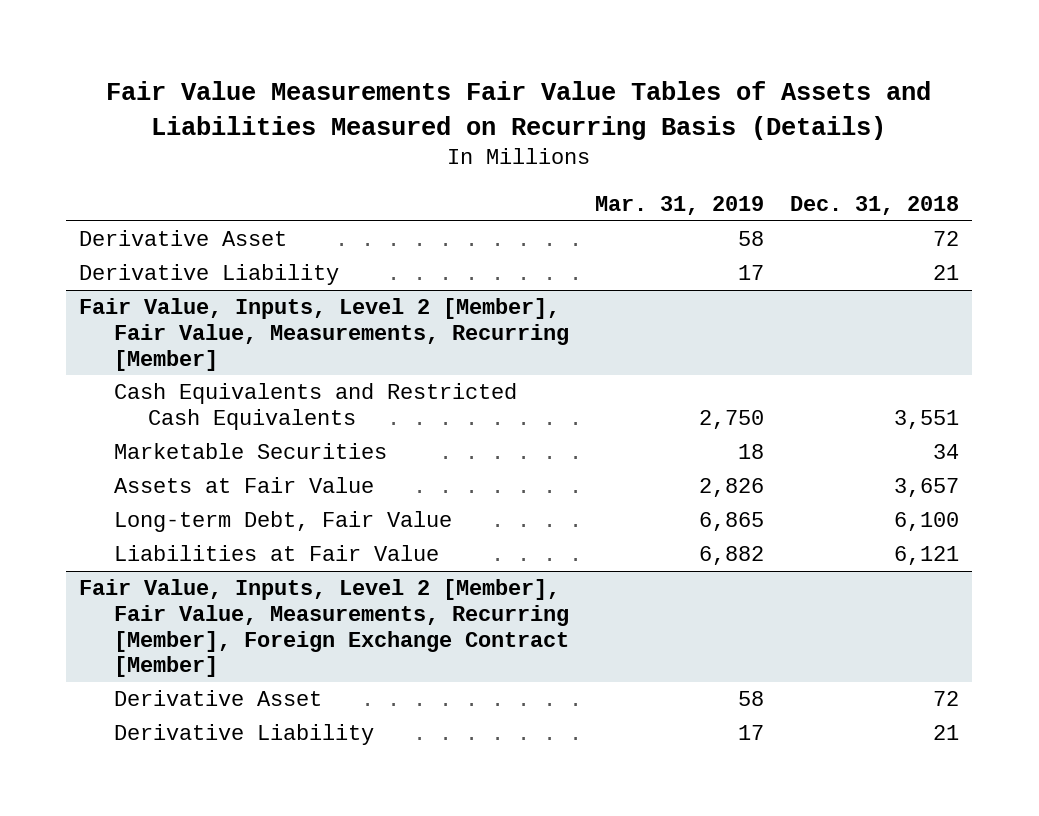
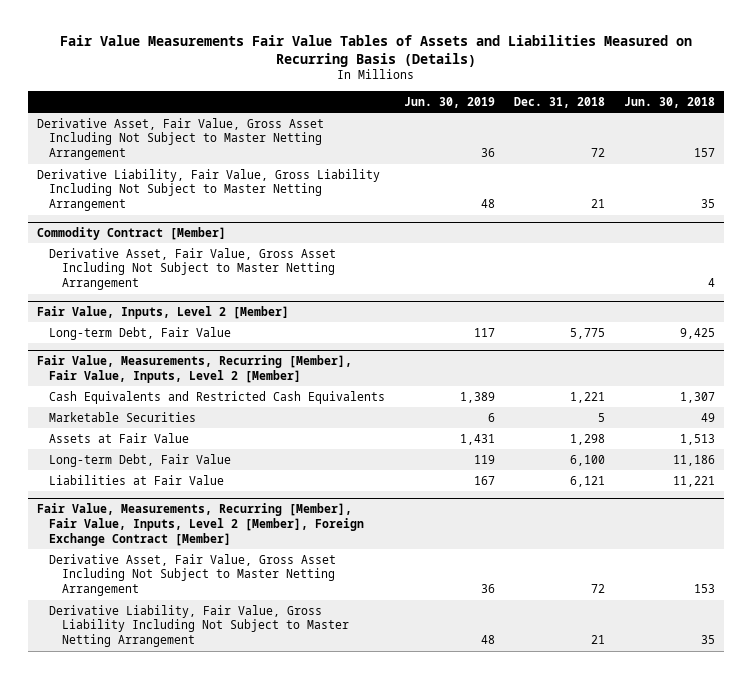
- | Mar. 31, 2019 | Dec. 31, 2018
+ | Jun. 30, 2019 | Dec. 31, 2018 | Jun. 30, 2018
- Derivative Asset | 58 | 72
- Derivative Liability | 17 | 21
- Fair Value, Inputs, Level 2 [Member], Fair Value, Measurements, Recurring [Member]
- Cash Equivalents and Restricted Cash Equivalents | 2,750 | 3,551
- Marketable Securities | 18 | 34
- Assets at Fair Value | 2,826 | 3,657
+ Derivative Asset, Fair Value, Gross Asset Including Not Subject to Master Netting Arrangement | 36 | 72 | 157
+ Derivative Liability, Fair Value, Gross Liability Including Not Subject to Master Netting Arrangement | 48 | 21 | 35
+ Commodity Contract [Member]
+ Derivative Asset, Fair Value, Gross Asset Including Not Subject to Master Netting Arrangement | | | 4
+ Fair Value, Inputs, Level 2 [Member]
+ Long-term Debt, Fair Value | 117 | 5,775 | 9,425
+ Fair Value, Measurements, Recurring [Member], Fair Value, Inputs, Level 2 [Member]
+ Cash Equivalents and Restricted Cash Equivalents | 1,389 | 1,221 | 1,307
+ Marketable Securities | 6 | 5 | 49
+ Assets at Fair Value | 1,431 | 1,298 | 1,513
- Fair Value, Inputs, Level 2 [Member], Fair Value, Measurements, Recurring [Member], Foreign Exchange Contract [Member]
- Derivative Asset | 58 | 72
- Derivative Liability | 17 | 21
+ Fair Value, Measurements, Recurring [Member], Fair Value, Inputs, Level 2 [Member], Foreign Exchange Contract [Member]
+ Derivative Asset, Fair Value, Gross Asset Including Not Subject to Master Netting Arrangement | 36 | 72 | 153
+ Derivative Liability, Fair Value, Gross Liability Including Not Subject to Master Netting Arrangement | 48 | 21 | 35

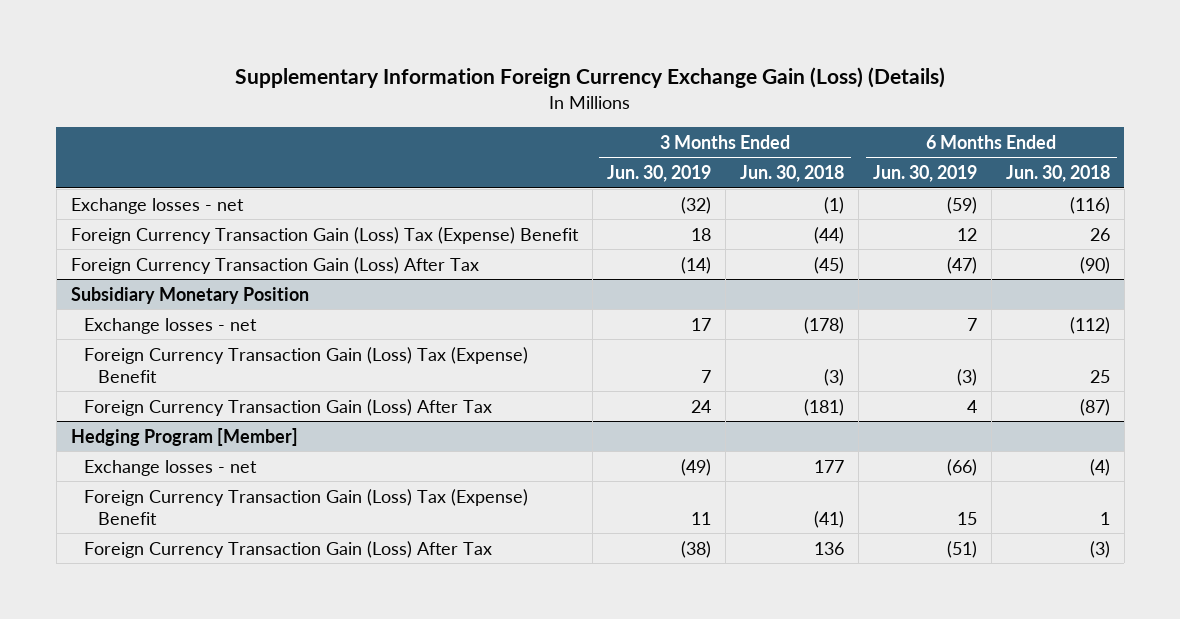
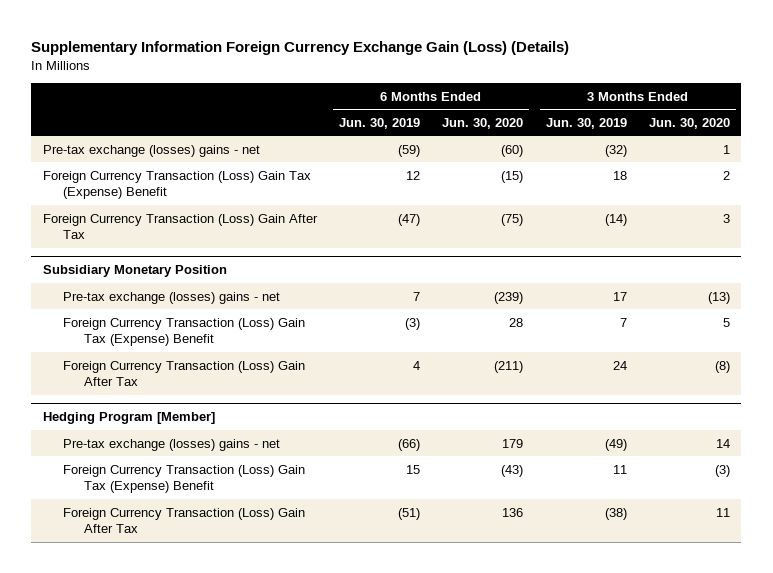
- | 3 Months Ended Jun. 30, 2019 | 3 Months Ended Jun. 30, 2018 | 6 Months Ended Jun. 30, 2019 | 6 Months Ended Jun. 30, 2018
+ | 6 Months Ended Jun. 30, 2019 | 6 Months Ended Jun. 30, 2020 | 3 Months Ended Jun. 30, 2019 | 3 Months Ended Jun. 30, 2020
- Exchange losses - net | (32) | (1) | (59) | (116)
- Foreign Currency Transaction Gain (Loss) Tax (Expense) Benefit | 18 | (44) | 12 | 26
- Foreign Currency Transaction Gain (Loss) After Tax | (14) | (45) | (47) | (90)
+ Pre-tax exchange (losses) gains - net | (59) | (60) | (32) | 1
+ Foreign Currency Transaction (Loss) Gain Tax (Expense) Benefit | 12 | (15) | 18 | 2
+ Foreign Currency Transaction (Loss) Gain After Tax | (47) | (75) | (14) | 3
@ Subsidiary Monetary Position
- Exchange losses - net | 17 | (178) | 7 | (112)
- Foreign Currency Transaction Gain (Loss) Tax (Expense) Benefit | 7 | (3) | (3) | 25
- Foreign Currency Transaction Gain (Loss) After Tax | 24 | (181) | 4 | (87)
+ Pre-tax exchange (losses) gains - net | 7 | (239) | 17 | (13)
+ Foreign Currency Transaction (Loss) Gain Tax (Expense) Benefit | (3) | 28 | 7 | 5
+ Foreign Currency Transaction (Loss) Gain After Tax | 4 | (211) | 24 | (8)
@ Hedging Program [Member]
- Exchange losses - net | (49) | 177 | (66) | (4)
- Foreign Currency Transaction Gain (Loss) Tax (Expense) Benefit | 11 | (41) | 15 | 1
- Foreign Currency Transaction Gain (Loss) After Tax | (38) | 136 | (51) | (3)
+ Pre-tax exchange (losses) gains - net | (66) | 179 | (49) | 14
+ Foreign Currency Transaction (Loss) Gain Tax (Expense) Benefit | 15 | (43) | 11 | (3)
+ Foreign Currency Transaction (Loss) Gain After Tax | (51) | 136 | (38) | 11

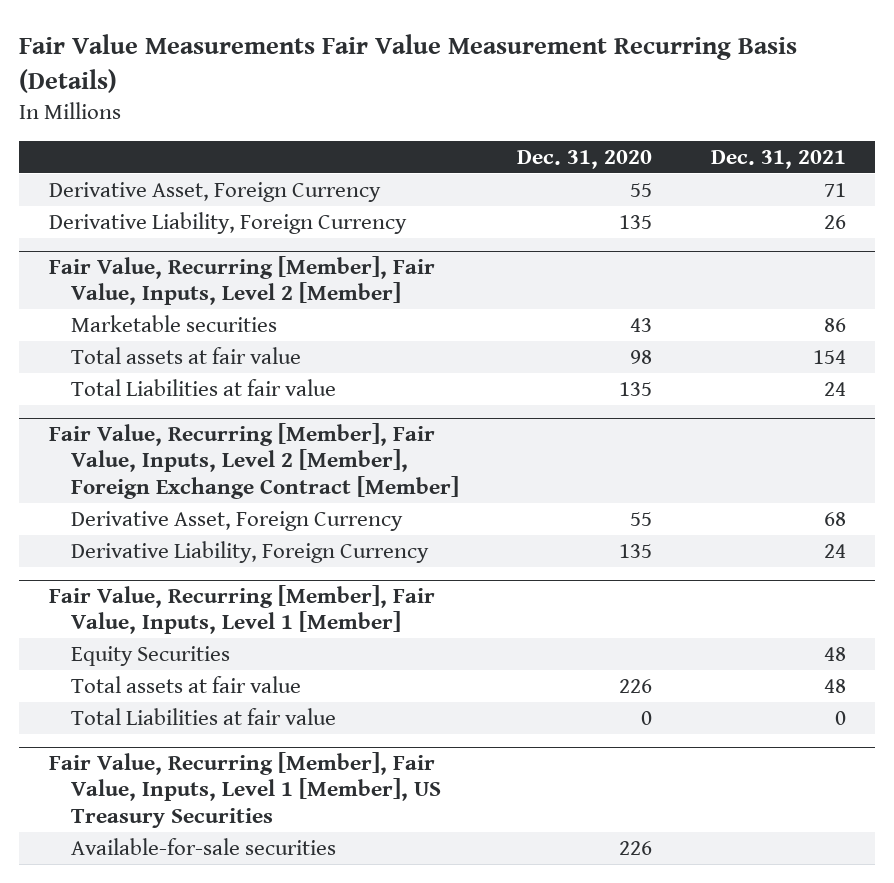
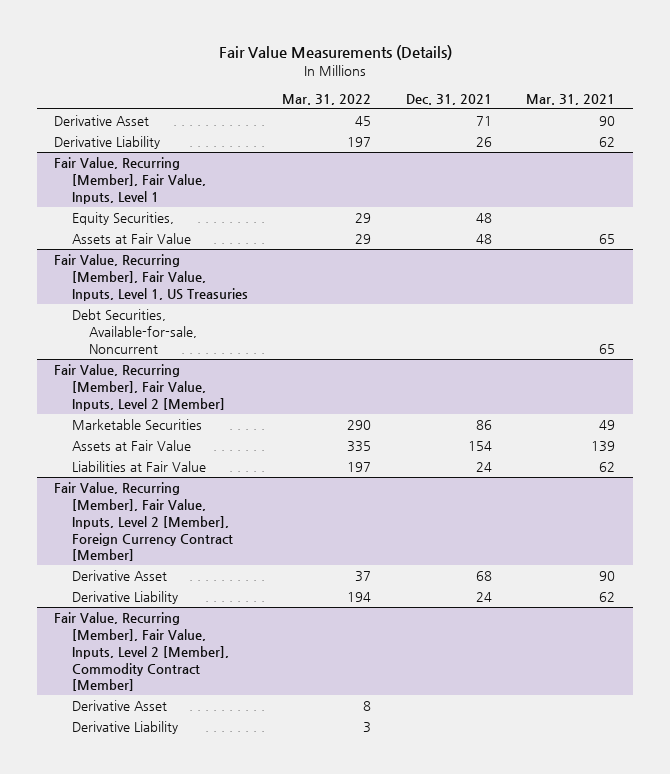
- Fair Value Measurements Fair Value Measurement Recurring Basis (Details)
+ Fair Value Measurements (Details)
- | Dec. 31, 2020 | Dec. 31, 2021
+ | Mar. 31, 2022 | Dec. 31, 2021 | Mar. 31, 2021
- Derivative Asset, Foreign Currency | 55 | 71
- Derivative Liability, Foreign Currency | 135 | 26
+ Derivative Asset | 45 | 71 | 90
+ Derivative Liability | 197 | 26 | 62
+ Fair Value, Recurring [Member], Fair Value, Inputs, Level 1
+ Equity Securities, | 29 | 48 |
+ Assets at Fair Value | 29 | 48 | 65
+ Fair Value, Recurring [Member], Fair Value, Inputs, Level 1, US Treasuries
+ Debt Securities, Available-for-sale, Noncurrent | | | 65
@ Fair Value, Recurring [Member], Fair Value, Inputs, Level 2 [Member]
- Marketable securities | 43 | 86
- Total assets at fair value | 98 | 154
- Total Liabilities at fair value | 135 | 24
- Fair Value, Recurring [Member], Fair Value, Inputs, Level 2 [Member], Foreign Exchange Contract [Member]
- Derivative Asset, Foreign Currency | 55 | 68
- Derivative Liability, Foreign Currency | 135 | 24
- Fair Value, Recurring [Member], Fair Value, Inputs, Level 1 [Member]
- Equity Securities | | 48
- Total assets at fair value | 226 | 48
- Total Liabilities at fair value | 0 | 0
- Fair Value, Recurring [Member], Fair Value, Inputs, Level 1 [Member], US Treasury Securities
- Available-for-sale securities | 226 |
@ Fair Value, Recurring [Member], Fair Value, Inputs, Level 2 [Member]
+ Marketable Securities | 290 | 86 | 49
+ Assets at Fair Value | 335 | 154 | 139
+ Liabilities at Fair Value | 197 | 24 | 62
+ Fair Value, Recurring [Member], Fair Value, Inputs, Level 2 [Member], Foreign Currency Contract [Member]
+ Derivative Asset | 37 | 68 | 90
+ Derivative Liability | 194 | 24 | 62
+ Fair Value, Recurring [Member], Fair Value, Inputs, Level 2 [Member], Commodity Contract [Member]
+ Derivative Asset | 8 | |
+ Derivative Liability | 3 | |

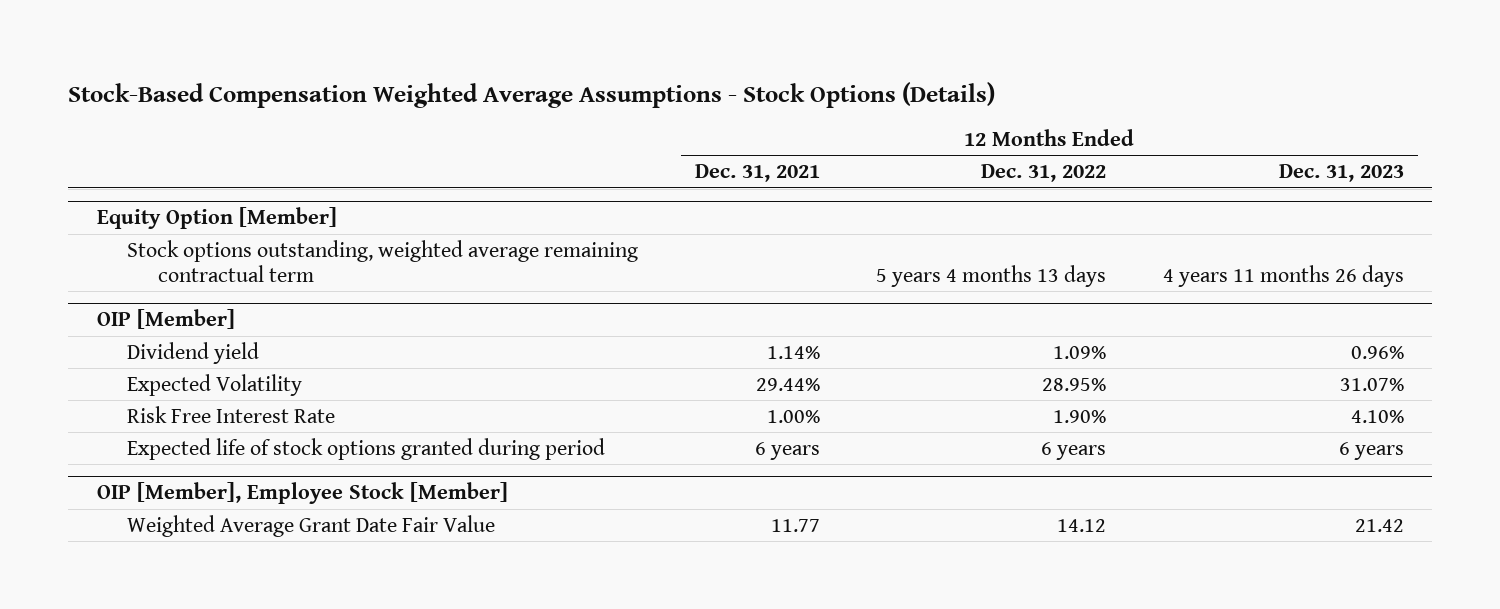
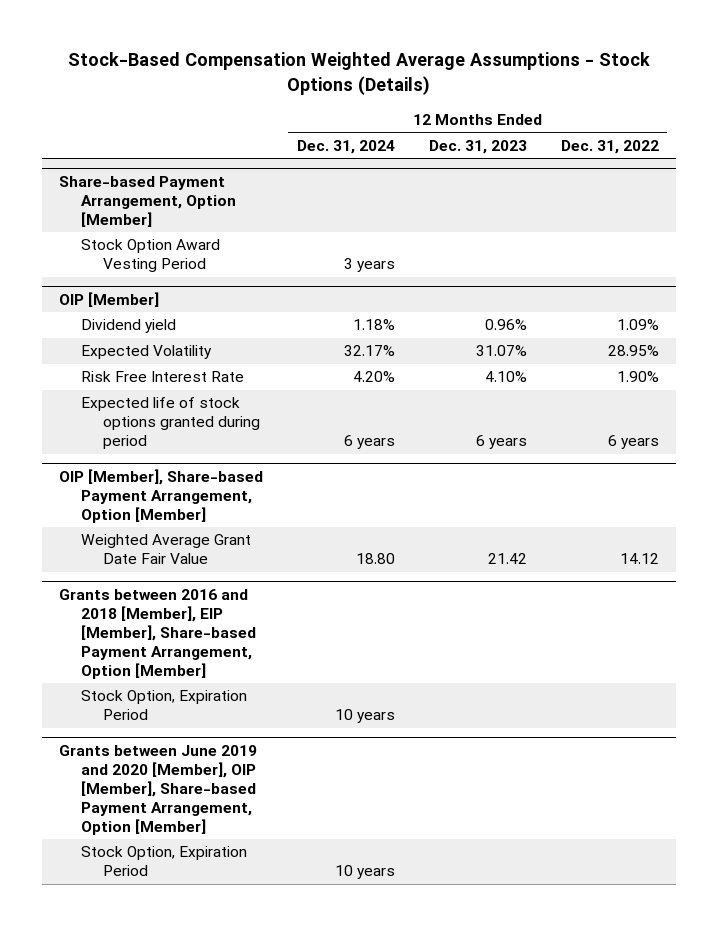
- | 12 Months Ended Dec. 31, 2021 | 12 Months Ended Dec. 31, 2022 | 12 Months Ended Dec. 31, 2023
+ | 12 Months Ended Dec. 31, 2024 | 12 Months Ended Dec. 31, 2023 | 12 Months Ended Dec. 31, 2022
- Equity Option [Member]
- Stock options outstanding, weighted average remaining contractual term | | 5 years 4 months 13 days | 4 years 11 months 26 days
+ Share-based Payment Arrangement, Option [Member]
+ Stock Option Award Vesting Period | 3 years | |
- OIP [Member], Employee Stock [Member]
+ OIP [Member], Share-based Payment Arrangement, Option [Member]
+ Grants between 2016 and 2018 [Member], EIP [Member], Share-based Payment Arrangement, Option [Member]
+ Stock Option, Expiration Period | 10 years | |
+ Grants between June 2019 and 2020 [Member], OIP [Member], Share-based Payment Arrangement, Option [Member]
+ Stock Option, Expiration Period | 10 years | |

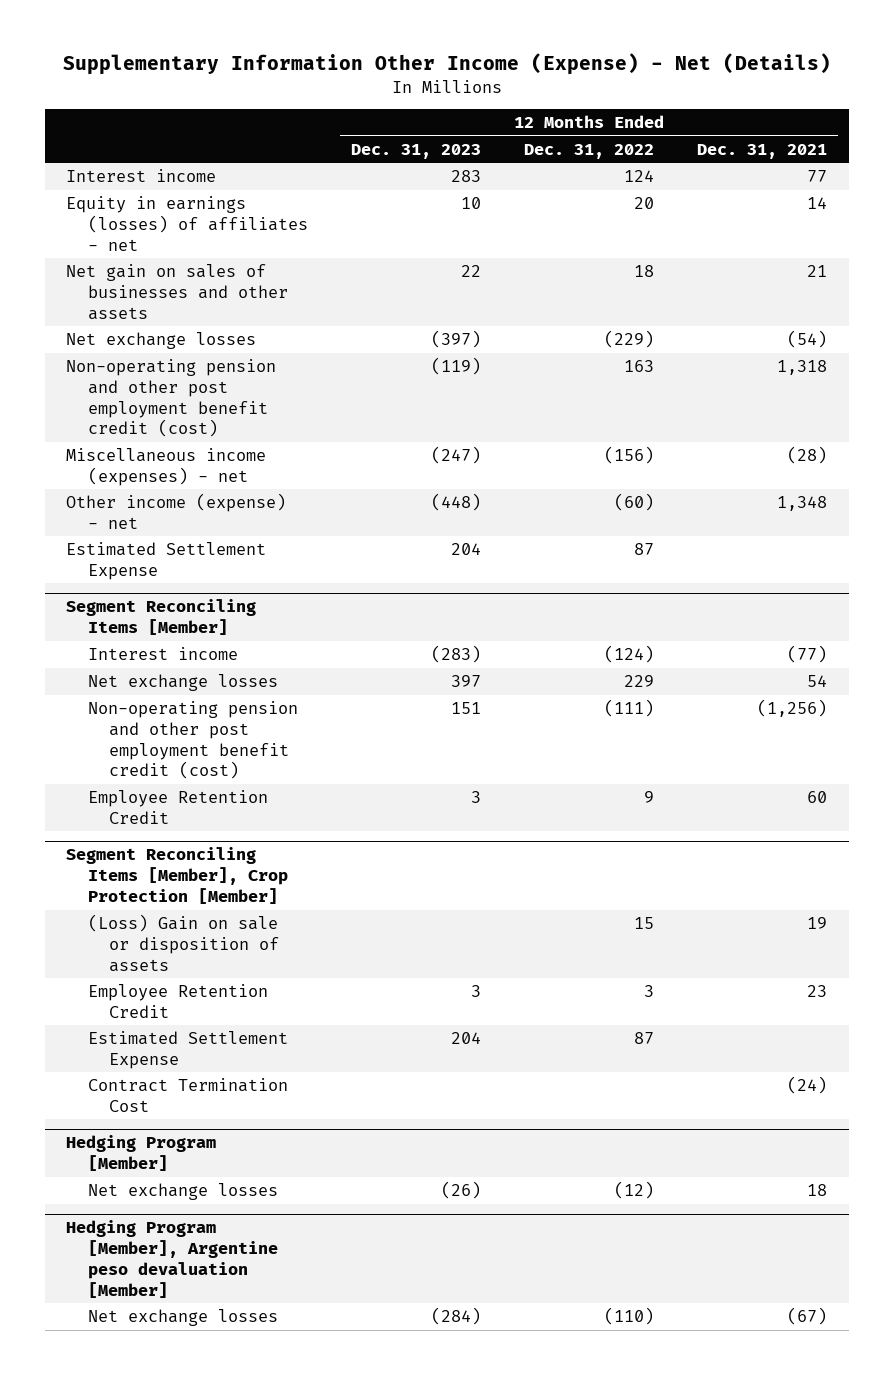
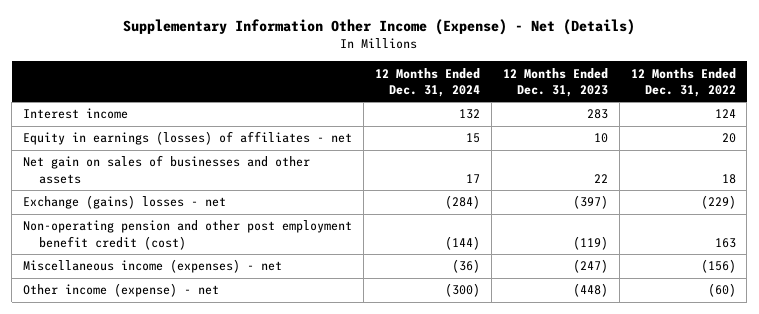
- | 12 Months Ended Dec. 31, 2023 | 12 Months Ended Dec. 31, 2022 | 12 Months Ended Dec. 31, 2021
+ | 12 Months Ended Dec. 31, 2024 | 12 Months Ended Dec. 31, 2023 | 12 Months Ended Dec. 31, 2022
- Net exchange losses | (397) | (229) | (54)
+ Exchange (gains) losses - net | (284) | (397) | (229)
- Estimated Settlement Expense | 204 | 87 |
- Segment Reconciling Items [Member]
- Interest income | (283) | (124) | (77)
- Net exchange losses | 397 | 229 | 54
- Non-operating pension and other post employment benefit credit (cost) | 151 | (111) | (1,256)
- Employee Retention Credit | 3 | 9 | 60
- Segment Reconciling Items [Member], Crop Protection [Member]
- (Loss) Gain on sale or disposition of assets | | 15 | 19
- Employee Retention Credit | 3 | 3 | 23
- Estimated Settlement Expense | 204 | 87 |
- Contract Termination Cost | | | (24)
- Hedging Program [Member]
- Net exchange losses | (26) | (12) | 18
- Hedging Program [Member], Argentine peso devaluation [Member]
- Net exchange losses | (284) | (110) | (67)

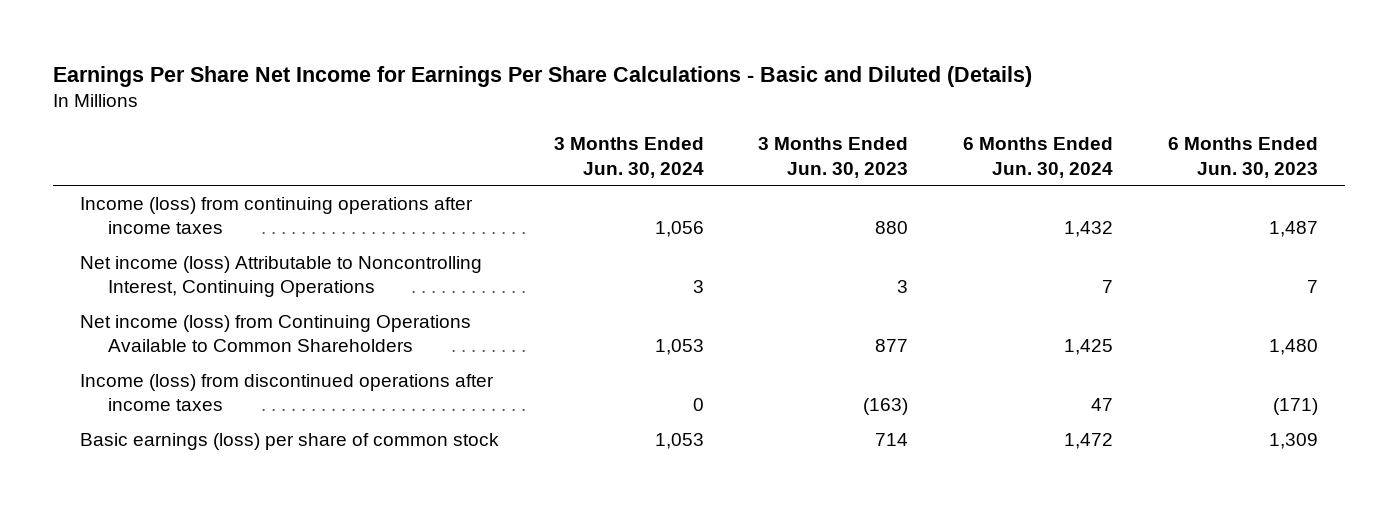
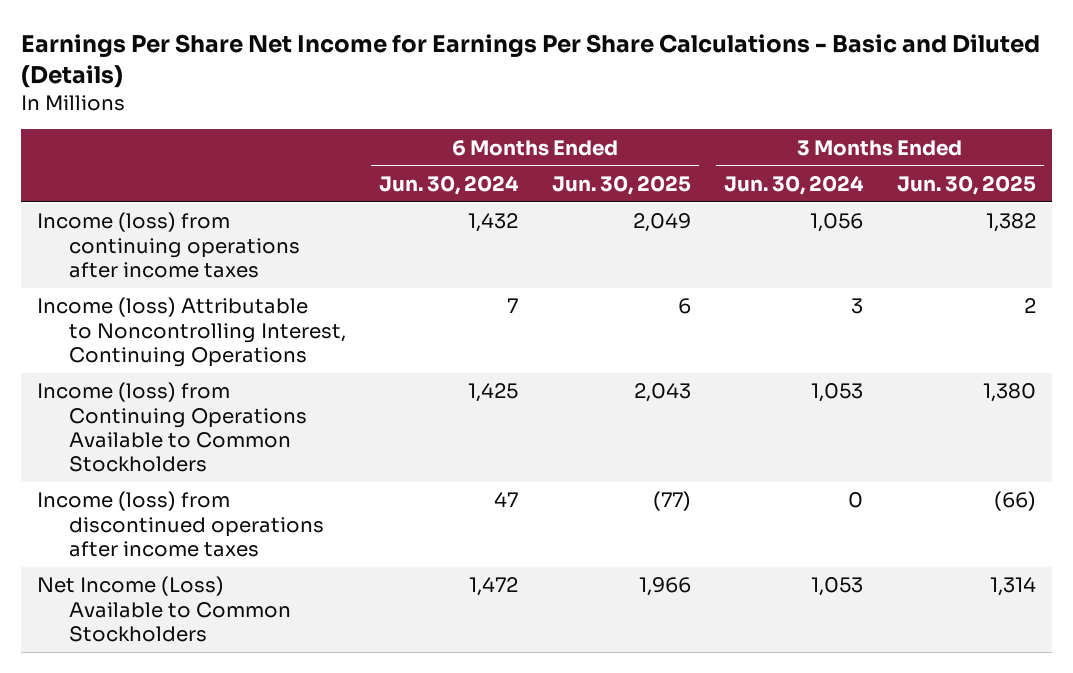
- | 3 Months Ended Jun. 30, 2024 | 3 Months Ended Jun. 30, 2023 | 6 Months Ended Jun. 30, 2024 | 6 Months Ended Jun. 30, 2023
+ | 6 Months Ended Jun. 30, 2024 | 6 Months Ended Jun. 30, 2025 | 3 Months Ended Jun. 30, 2024 | 3 Months Ended Jun. 30, 2025
- Net income (loss) Attributable to Noncontrolling Interest, Continuing Operations | 3 | 3 | 7 | 7
- Net income (loss) from Continuing Operations Available to Common Shareholders | 1,053 | 877 | 1,425 | 1,480
+ Income (loss) Attributable to Noncontrolling Interest, Continuing Operations | 7 | 6 | 3 | 2
+ Income (loss) from Continuing Operations Available to Common Stockholders | 1,425 | 2,043 | 1,053 | 1,380
- Basic earnings (loss) per share of common stock | 1,053 | 714 | 1,472 | 1,309
+ Net Income (Loss) Available to Common Stockholders | 1,472 | 1,966 | 1,053 | 1,314

